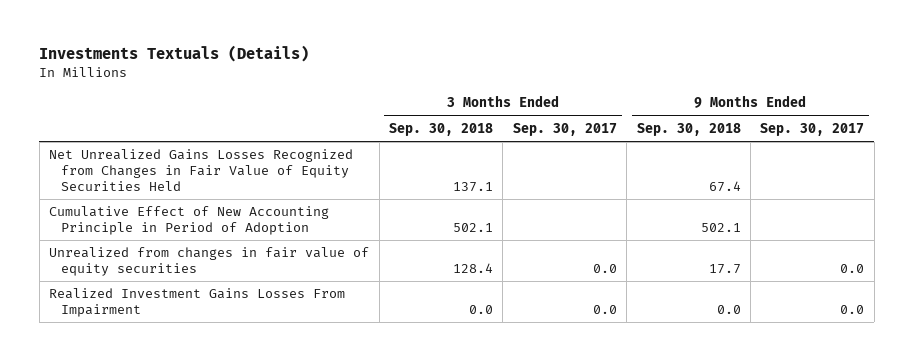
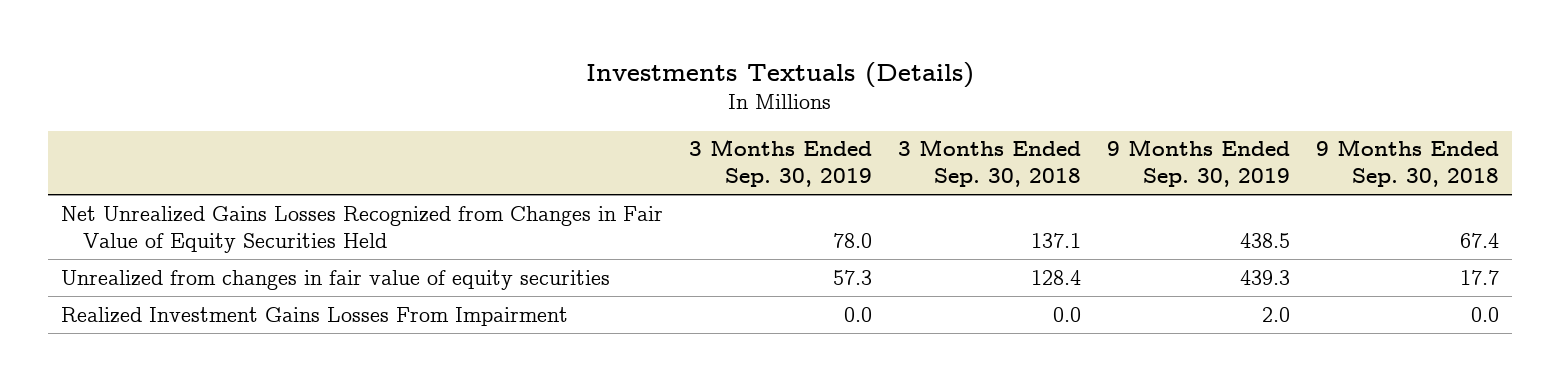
- | 3 Months Ended Sep. 30, 2018 | 3 Months Ended Sep. 30, 2017 | 9 Months Ended Sep. 30, 2018 | 9 Months Ended Sep. 30, 2017
+ | 3 Months Ended Sep. 30, 2019 | 3 Months Ended Sep. 30, 2018 | 9 Months Ended Sep. 30, 2019 | 9 Months Ended Sep. 30, 2018
- Cumulative Effect of New Accounting Principle in Period of Adoption | 502.1 | | 502.1 |

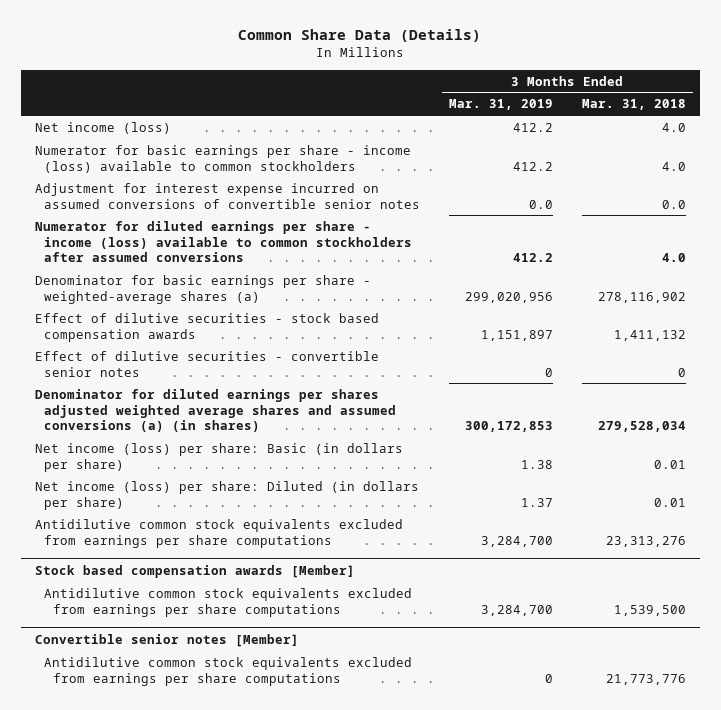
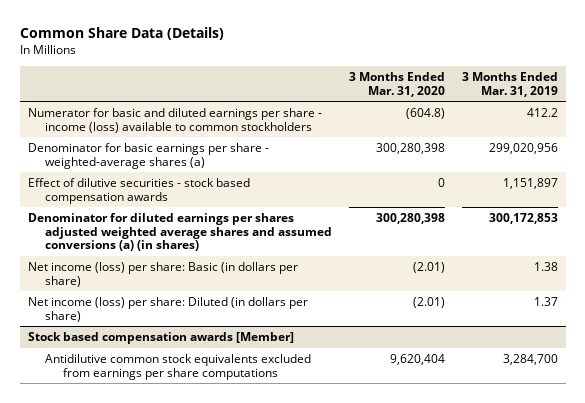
- | 3 Months Ended Mar. 31, 2019 | 3 Months Ended Mar. 31, 2018
+ | 3 Months Ended Mar. 31, 2020 | 3 Months Ended Mar. 31, 2019
- Net income (loss) | 412.2 | 4.0
- Numerator for basic earnings per share - income (loss) available to common stockholders | 412.2 | 4.0
- Adjustment for interest expense incurred on assumed conversions of convertible senior notes | 0.0 | 0.0
- Numerator for diluted earnings per share - income (loss) available to common stockholders after assumed conversions | 412.2 | 4.0
+ Numerator for basic and diluted earnings per share - income (loss) available to common stockholders | (604.8) | 412.2
- Effect of dilutive securities - convertible senior notes | 0 | 0
- Antidilutive common stock equivalents excluded from earnings per share computations | 3,284,700 | 23,313,276
- Convertible senior notes [Member]
- Antidilutive common stock equivalents excluded from earnings per share computations | 0 | 21,773,776

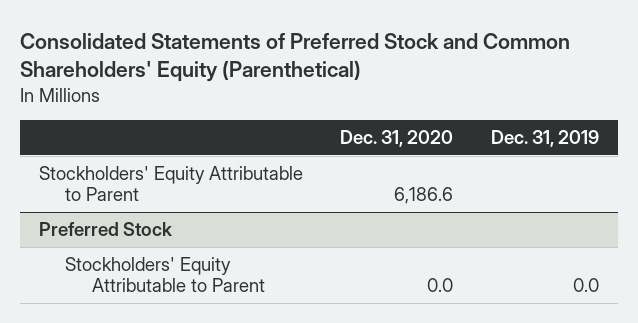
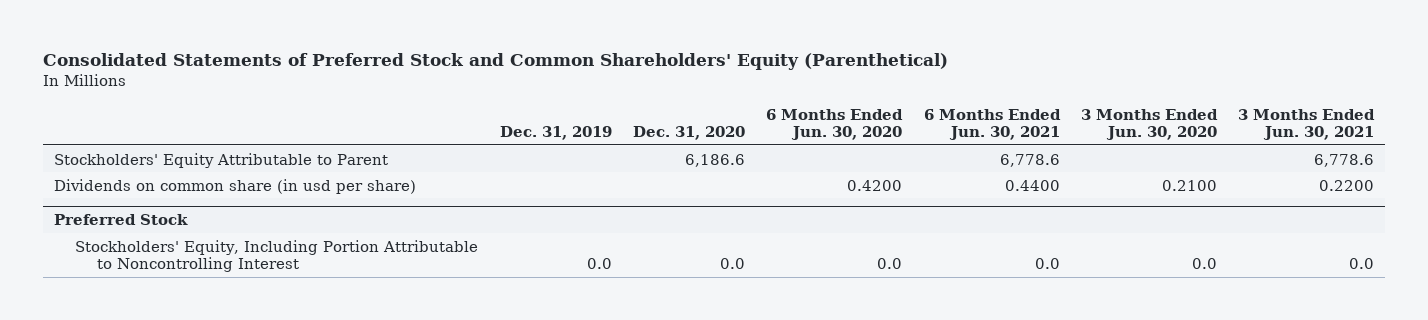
- | Dec. 31, 2020 | Dec. 31, 2019
+ | Dec. 31, 2019 | Dec. 31, 2020 | 6 Months Ended Jun. 30, 2020 | 6 Months Ended Jun. 30, 2021 | 3 Months Ended Jun. 30, 2020 | 3 Months Ended Jun. 30, 2021
+ Dividends on common share (in usd per share) | | | 0.4200 | 0.4400 | 0.2100 | 0.2200
@ Preferred Stock
- Stockholders' Equity Attributable to Parent | 0.0 | 0.0
+ Stockholders' Equity, Including Portion Attributable to Noncontrolling Interest | 0.0 | 0.0 | 0.0 | 0.0 | 0.0 | 0.0

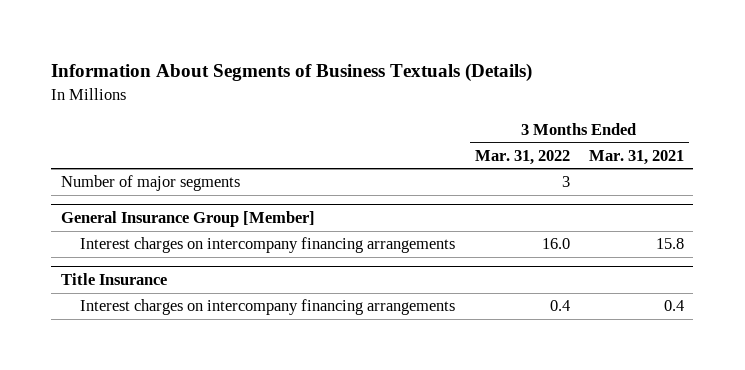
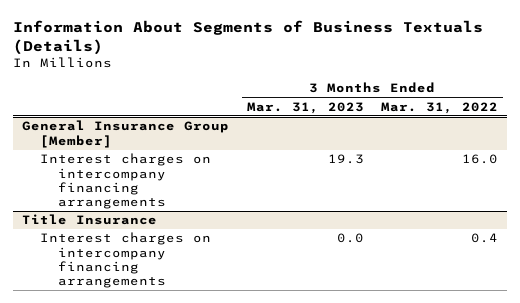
- | 3 Months Ended Mar. 31, 2022 | 3 Months Ended Mar. 31, 2021
+ | 3 Months Ended Mar. 31, 2023 | 3 Months Ended Mar. 31, 2022
- Number of major segments | 3 |

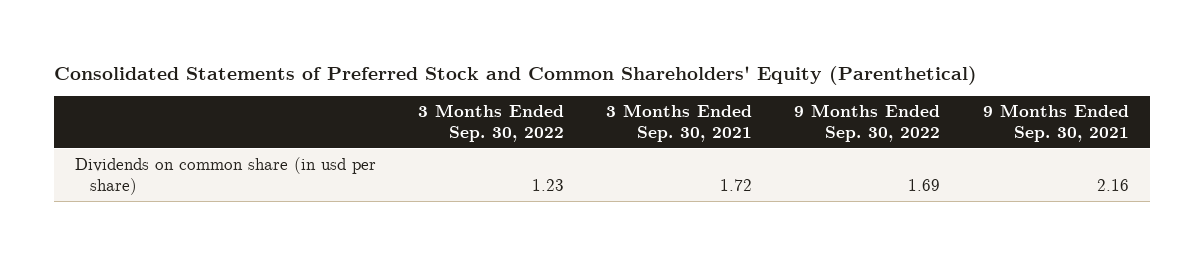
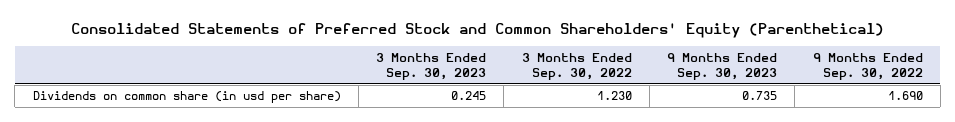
- | 3 Months Ended Sep. 30, 2022 | 3 Months Ended Sep. 30, 2021 | 9 Months Ended Sep. 30, 2022 | 9 Months Ended Sep. 30, 2021
+ | 3 Months Ended Sep. 30, 2023 | 3 Months Ended Sep. 30, 2022 | 9 Months Ended Sep. 30, 2023 | 9 Months Ended Sep. 30, 2022
- Dividends on common share (in usd per share) | 1.23 | 1.72 | 1.69 | 2.16
+ Dividends on common share (in usd per share) | 0.245 | 1.230 | 0.735 | 1.690

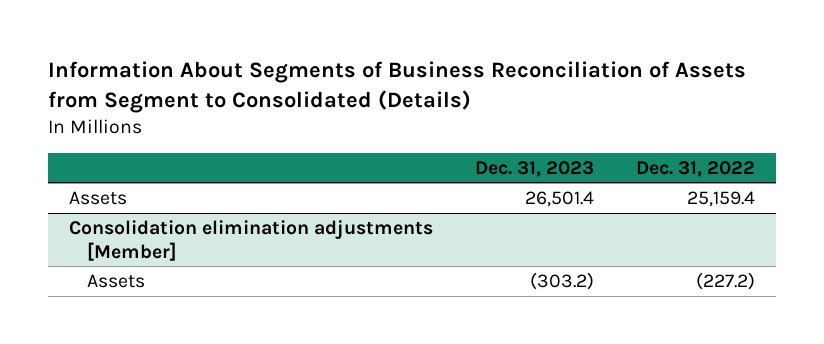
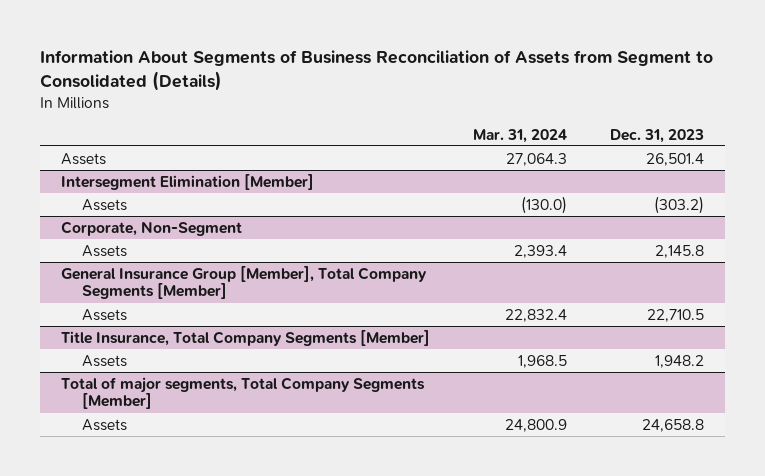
- | Dec. 31, 2023 | Dec. 31, 2022
+ | Mar. 31, 2024 | Dec. 31, 2023
- Consolidation elimination adjustments [Member]
+ Intersegment Elimination [Member]
+ Corporate, Non-Segment
+ Assets | 2,393.4 | 2,145.8
+ General Insurance Group [Member], Total Company Segments [Member]
+ Assets | 22,832.4 | 22,710.5
+ Title Insurance, Total Company Segments [Member]
+ Assets | 1,968.5 | 1,948.2
+ Total of major segments, Total Company Segments [Member]
+ Assets | 24,800.9 | 24,658.8

